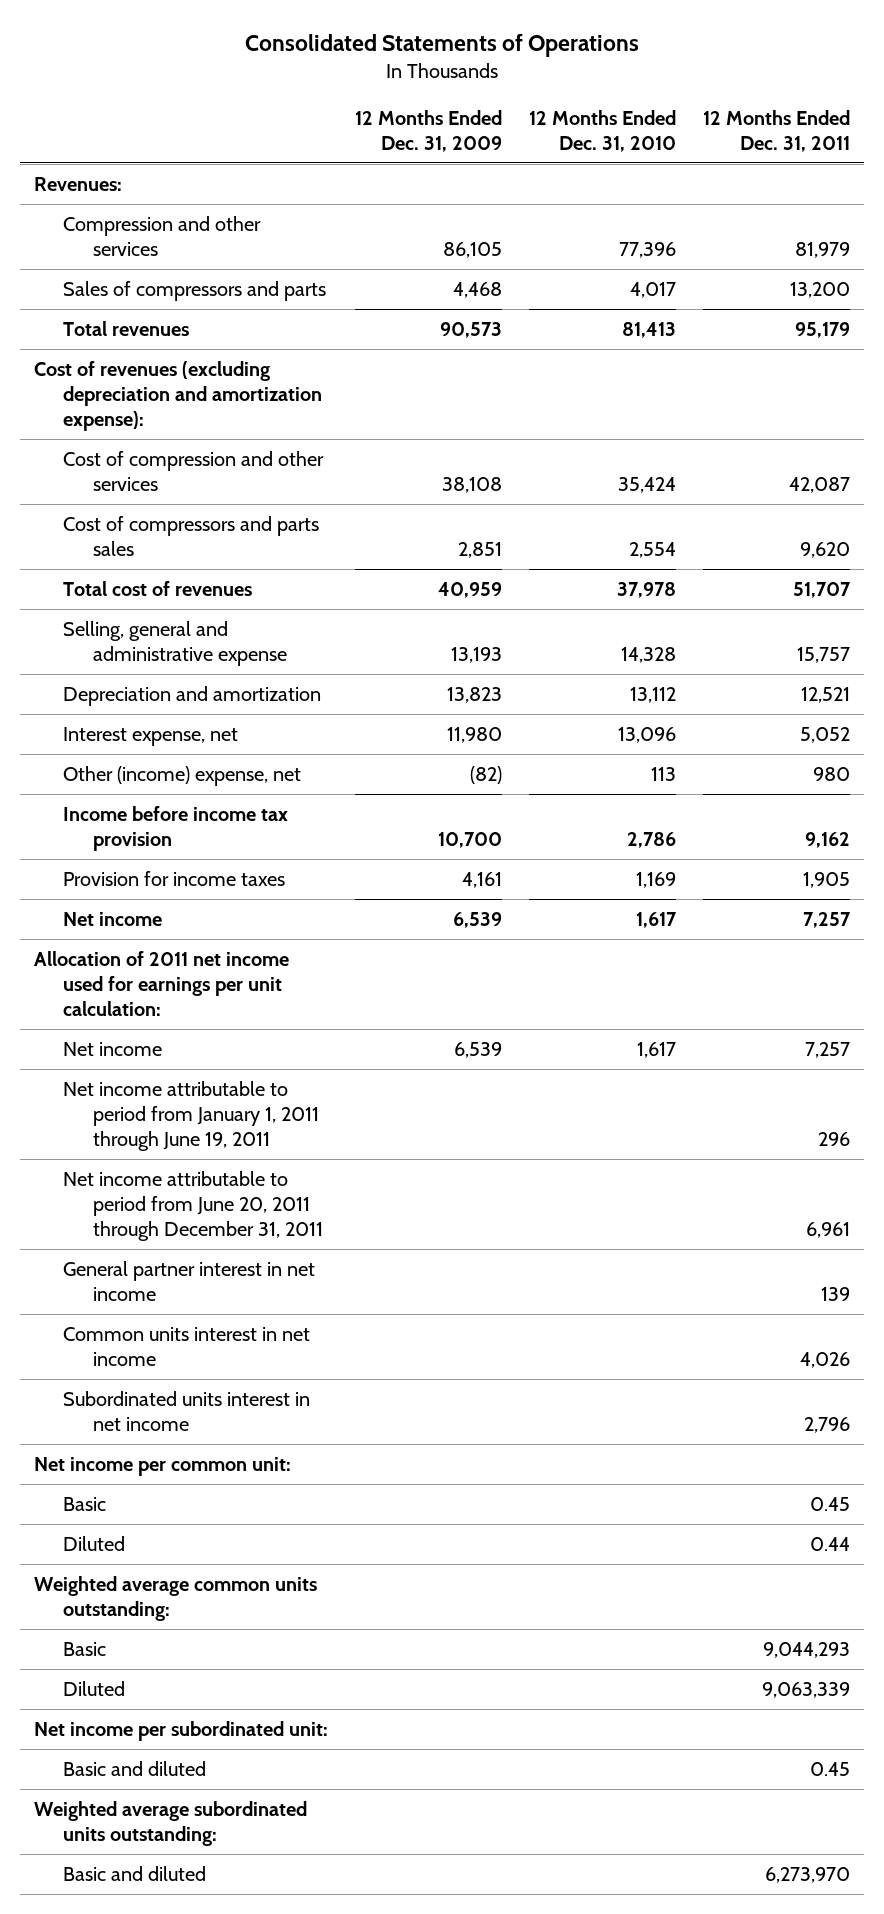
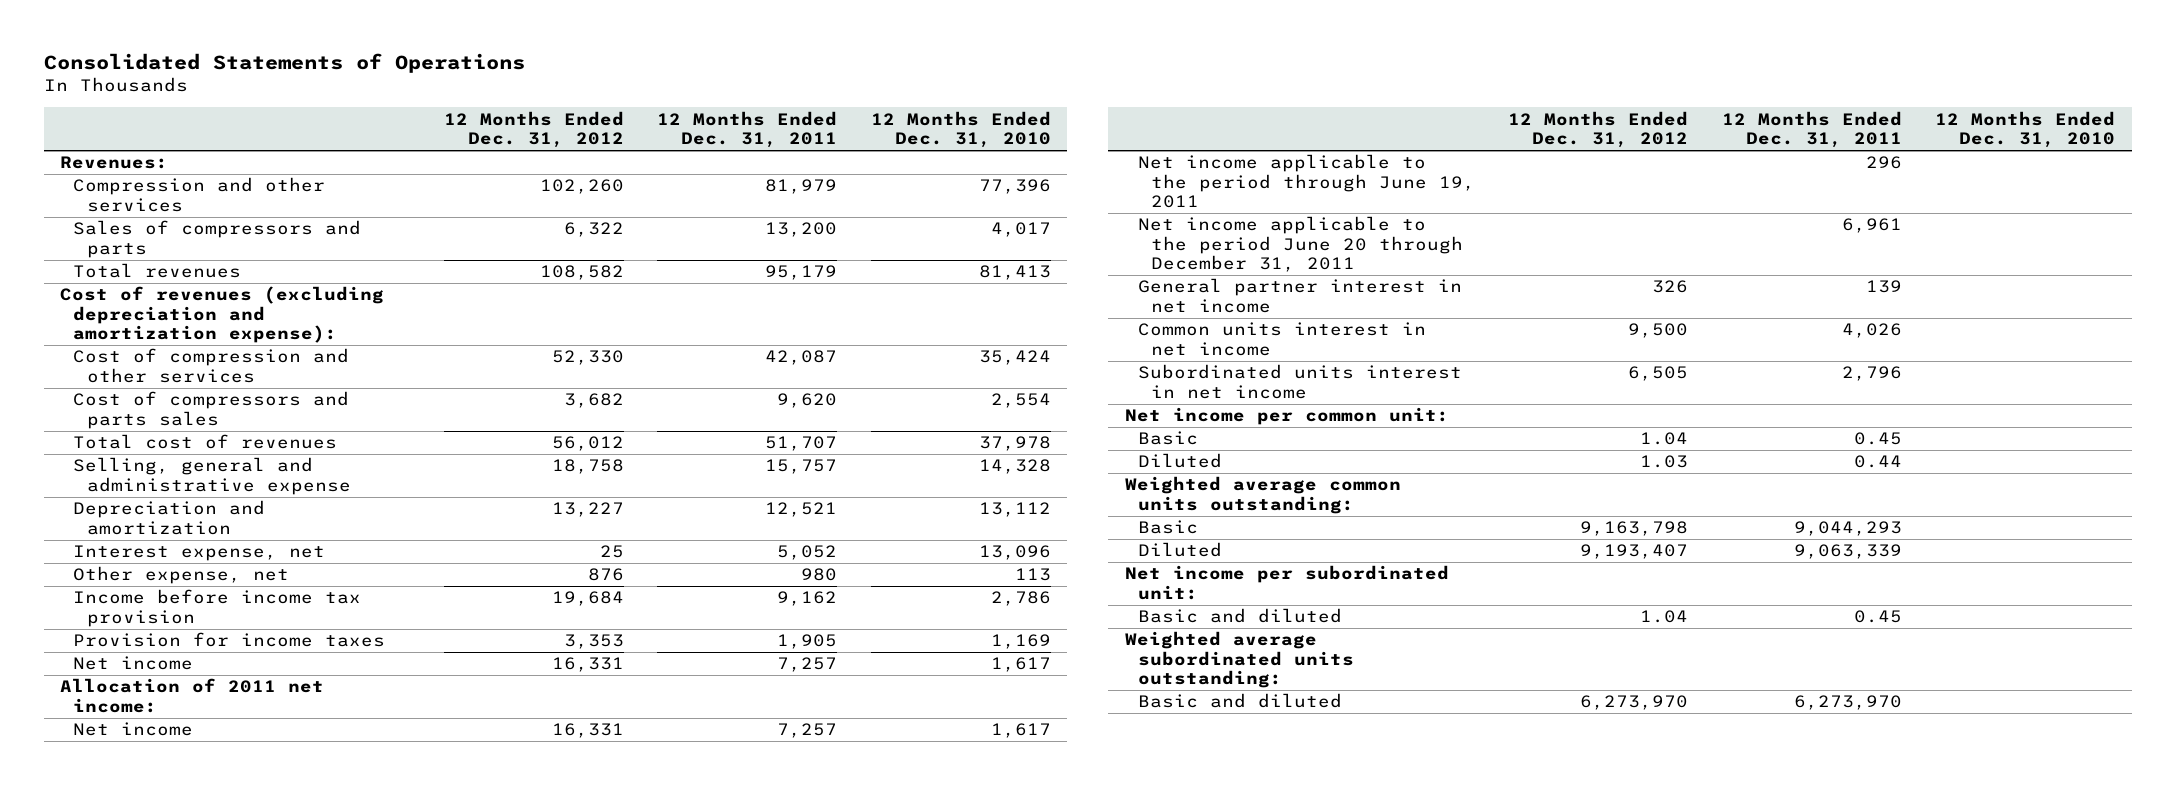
- | 12 Months Ended Dec. 31, 2009 | 12 Months Ended Dec. 31, 2010 | 12 Months Ended Dec. 31, 2011
+ | 12 Months Ended Dec. 31, 2012 | 12 Months Ended Dec. 31, 2011 | 12 Months Ended Dec. 31, 2010
- Other (income) expense, net | (82) | 113 | 980
+ Other expense, net | 876 | 980 | 113
- Allocation of 2011 net income used for earnings per unit calculation:
+ Allocation of 2011 net income:
- Net income attributable to period from January 1, 2011 through June 19, 2011 | | | 296
- Net income attributable to period from June 20, 2011 through December 31, 2011 | | | 6,961
+ Net income applicable to the period through June 19, 2011 | | 296 |
+ Net income applicable to the period June 20 through December 31, 2011 | | 6,961 |

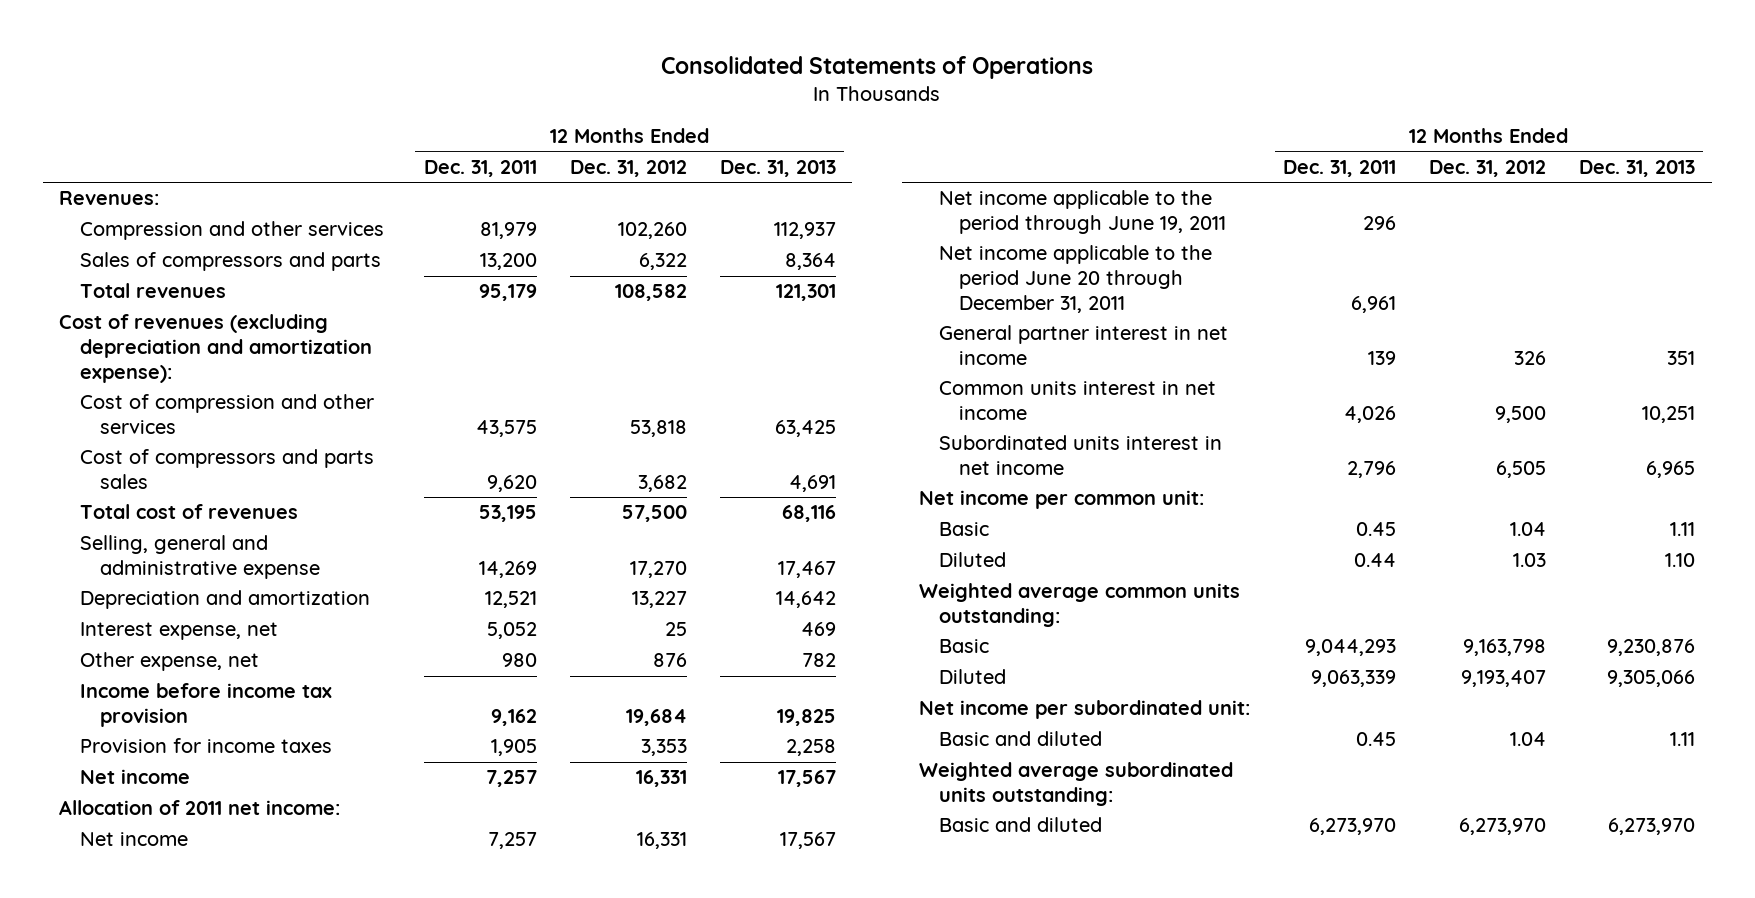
- | 12 Months Ended Dec. 31, 2012 | 12 Months Ended Dec. 31, 2011 | 12 Months Ended Dec. 31, 2010
+ | 12 Months Ended Dec. 31, 2011 | 12 Months Ended Dec. 31, 2012 | 12 Months Ended Dec. 31, 2013
- Cost of compression and other services | 52,330 | 42,087 | 35,424
+ Cost of compression and other services | 43,575 | 53,818 | 63,425
- Total cost of revenues | 56,012 | 51,707 | 37,978
- Selling, general and administrative expense | 18,758 | 15,757 | 14,328
+ Total cost of revenues | 53,195 | 57,500 | 68,116
+ Selling, general and administrative expense | 14,269 | 17,270 | 17,467

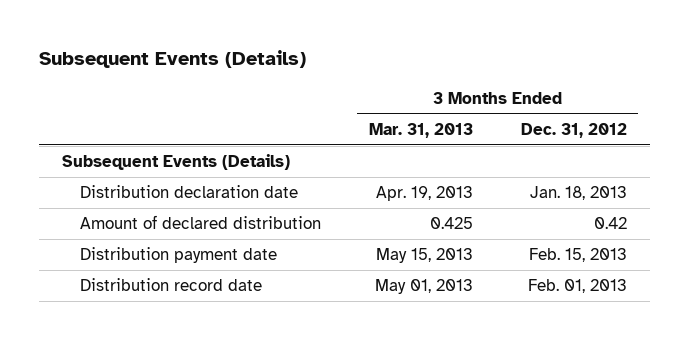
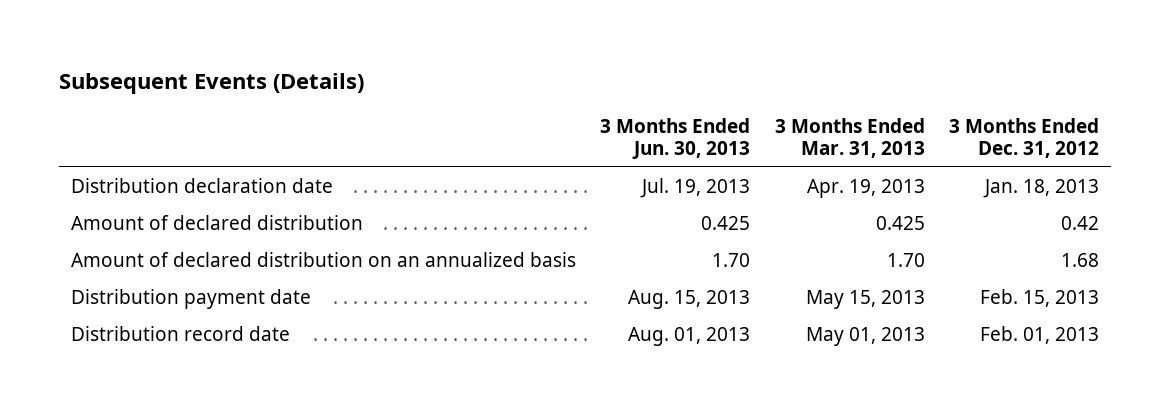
- | 3 Months Ended Mar. 31, 2013 | 3 Months Ended Dec. 31, 2012
+ | 3 Months Ended Jun. 30, 2013 | 3 Months Ended Mar. 31, 2013 | 3 Months Ended Dec. 31, 2012
- Subsequent Events (Details)
+ Amount of declared distribution on an annualized basis | 1.70 | 1.70 | 1.68

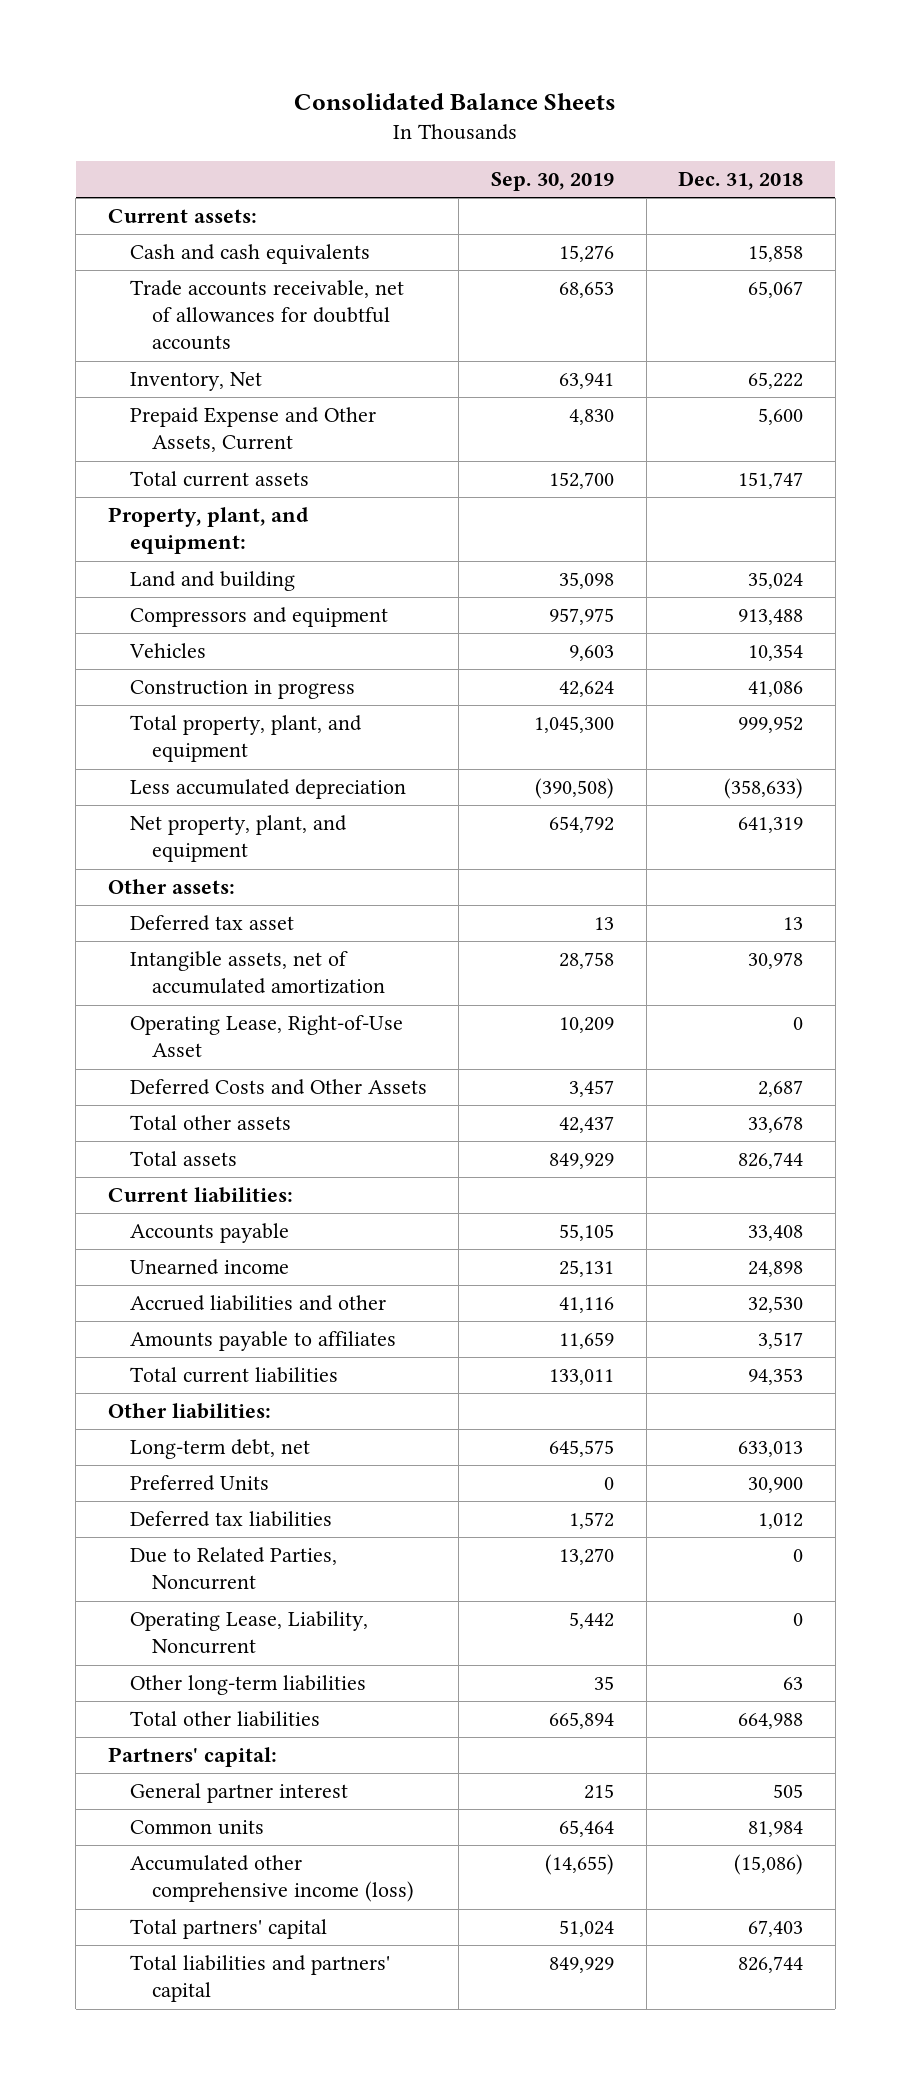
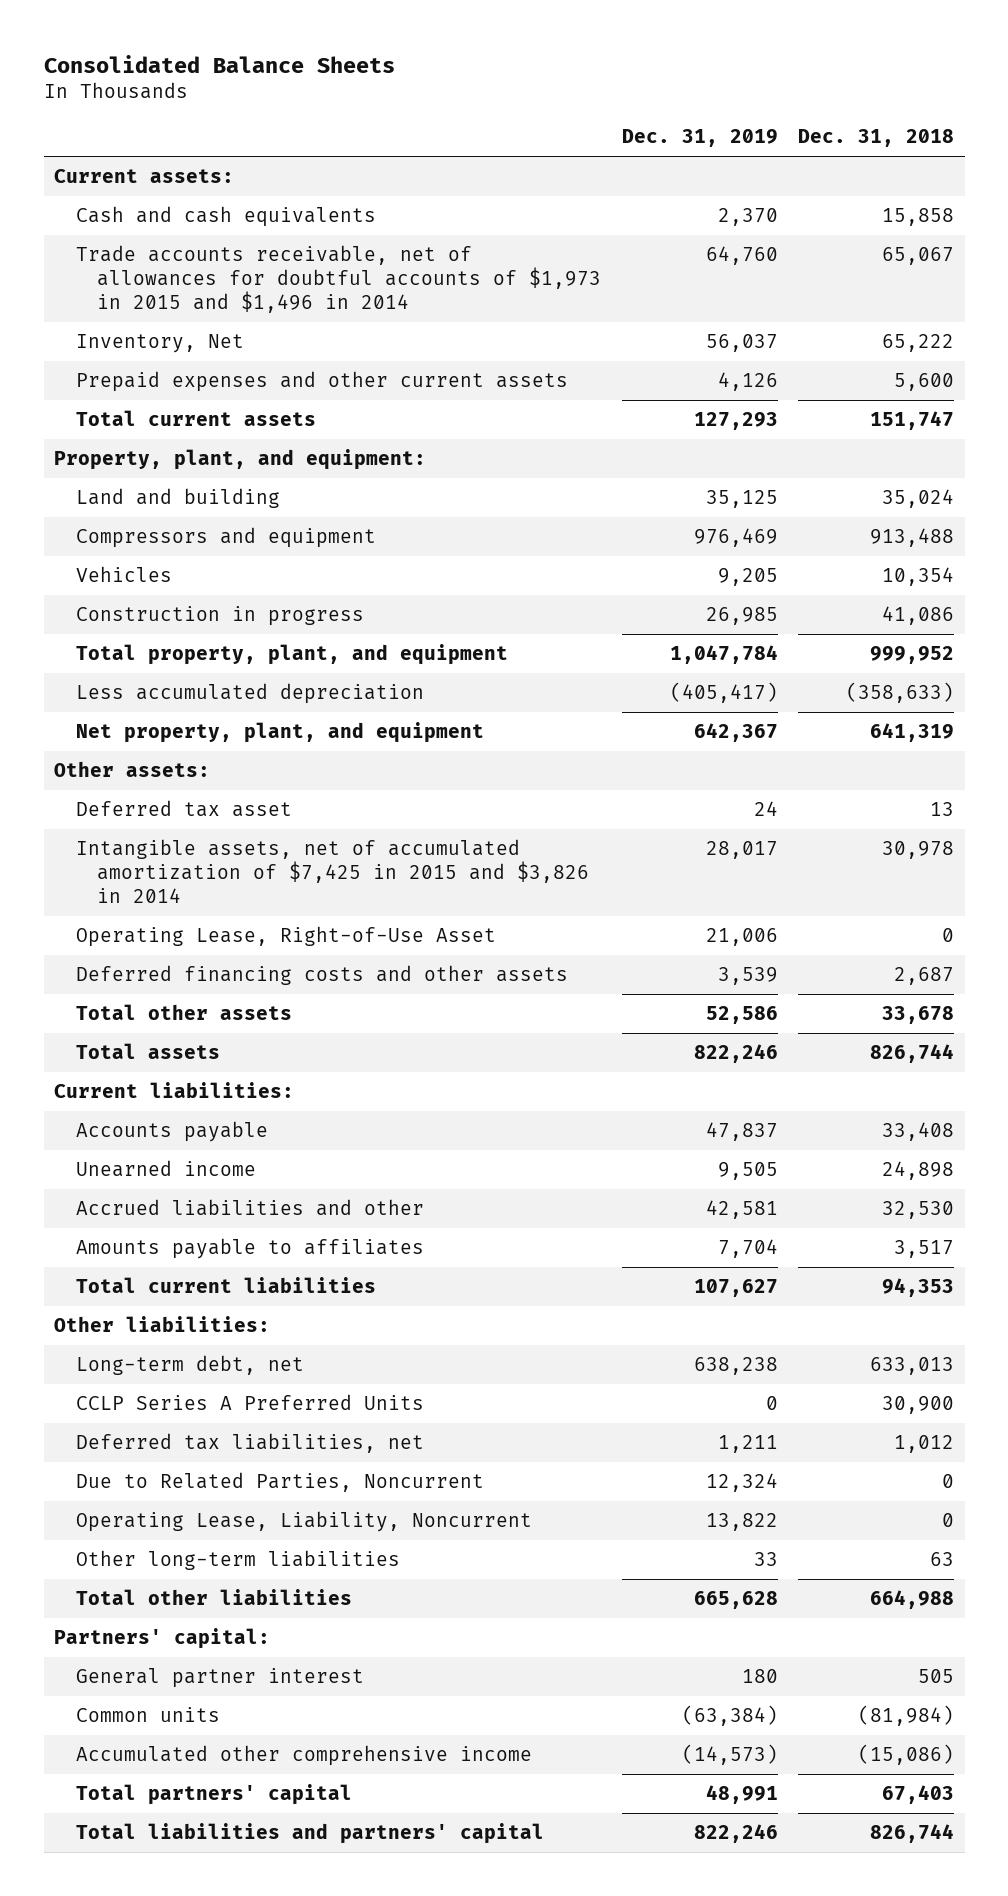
- | Sep. 30, 2019 | Dec. 31, 2018
+ | Dec. 31, 2019 | Dec. 31, 2018
- Trade accounts receivable, net of allowances for doubtful accounts | 68,653 | 65,067
+ Trade accounts receivable, net of allowances for doubtful accounts of $1,973 in 2015 and $1,496 in 2014 | 64,760 | 65,067
- Prepaid Expense and Other Assets, Current | 4,830 | 5,600
+ Prepaid expenses and other current assets | 4,126 | 5,600
- Intangible assets, net of accumulated amortization | 28,758 | 30,978
+ Intangible assets, net of accumulated amortization of $7,425 in 2015 and $3,826 in 2014 | 28,017 | 30,978
- Deferred Costs and Other Assets | 3,457 | 2,687
+ Deferred financing costs and other assets | 3,539 | 2,687
- Preferred Units | 0 | 30,900
- Deferred tax liabilities | 1,572 | 1,012
+ CCLP Series A Preferred Units | 0 | 30,900
+ Deferred tax liabilities, net | 1,211 | 1,012
- Common units | 65,464 | 81,984
- Accumulated other comprehensive income (loss) | (14,655) | (15,086)
+ Common units | (63,384) | (81,984)
+ Accumulated other comprehensive income | (14,573) | (15,086)

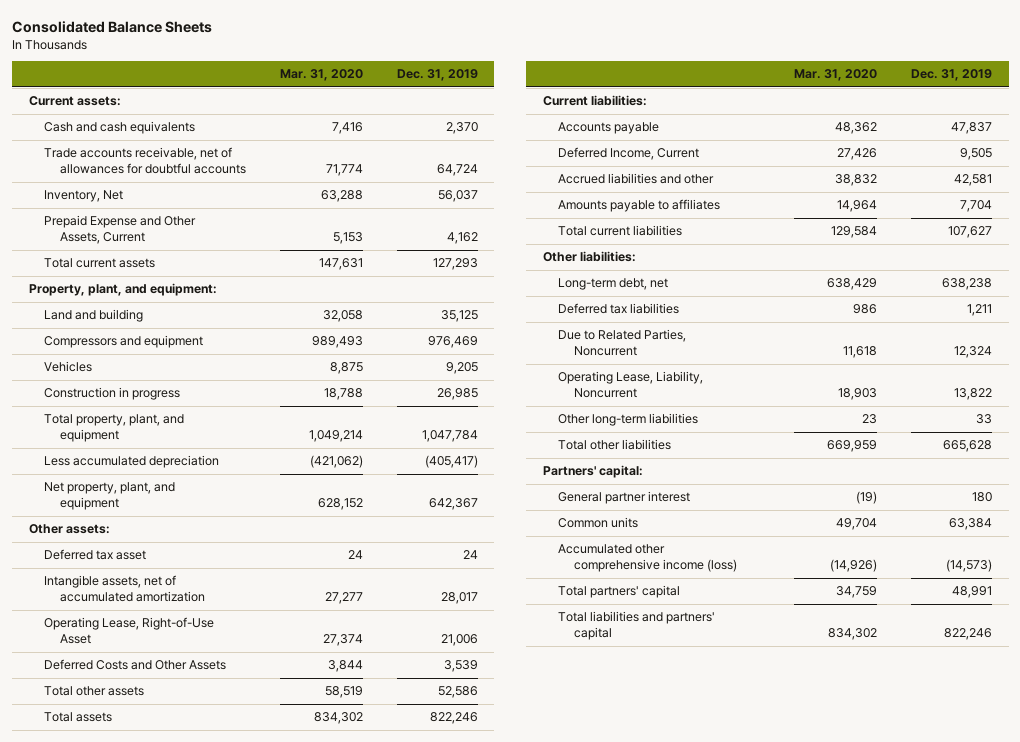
- | Dec. 31, 2019 | Dec. 31, 2018
+ | Mar. 31, 2020 | Dec. 31, 2019
- Trade accounts receivable, net of allowances for doubtful accounts of $1,973 in 2015 and $1,496 in 2014 | 64,760 | 65,067
+ Trade accounts receivable, net of allowances for doubtful accounts | 71,774 | 64,724
- Prepaid expenses and other current assets | 4,126 | 5,600
+ Prepaid Expense and Other Assets, Current | 5,153 | 4,162
- Intangible assets, net of accumulated amortization of $7,425 in 2015 and $3,826 in 2014 | 28,017 | 30,978
+ Intangible assets, net of accumulated amortization | 27,277 | 28,017
- Deferred financing costs and other assets | 3,539 | 2,687
+ Deferred Costs and Other Assets | 3,844 | 3,539
- Unearned income | 9,505 | 24,898
+ Deferred Income, Current | 27,426 | 9,505
- CCLP Series A Preferred Units | 0 | 30,900
- Deferred tax liabilities, net | 1,211 | 1,012
+ Deferred tax liabilities | 986 | 1,211
- Common units | (63,384) | (81,984)
- Accumulated other comprehensive income | (14,573) | (15,086)
+ Common units | 49,704 | 63,384
+ Accumulated other comprehensive income (loss) | (14,926) | (14,573)

